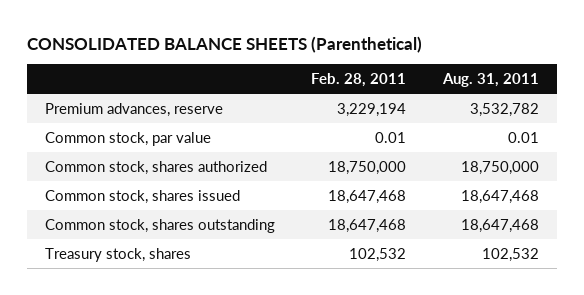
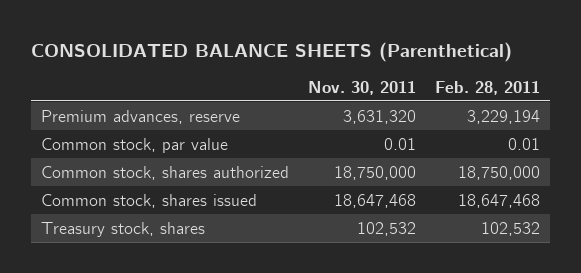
- | Feb. 28, 2011 | Aug. 31, 2011
+ | Nov. 30, 2011 | Feb. 28, 2011
- Common stock, shares outstanding | 18,647,468 | 18,647,468

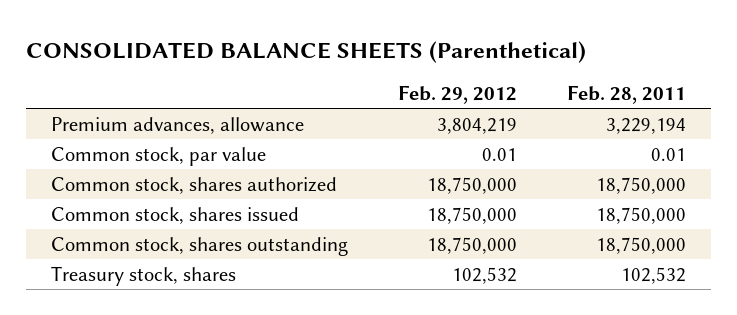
- | Nov. 30, 2011 | Feb. 28, 2011
+ | Feb. 29, 2012 | Feb. 28, 2011
- Premium advances, reserve | 3,631,320 | 3,229,194
+ Premium advances, allowance | 3,804,219 | 3,229,194
- Common stock, shares issued | 18,647,468 | 18,647,468
+ Common stock, shares issued | 18,750,000 | 18,750,000
+ Common stock, shares outstanding | 18,750,000 | 18,750,000

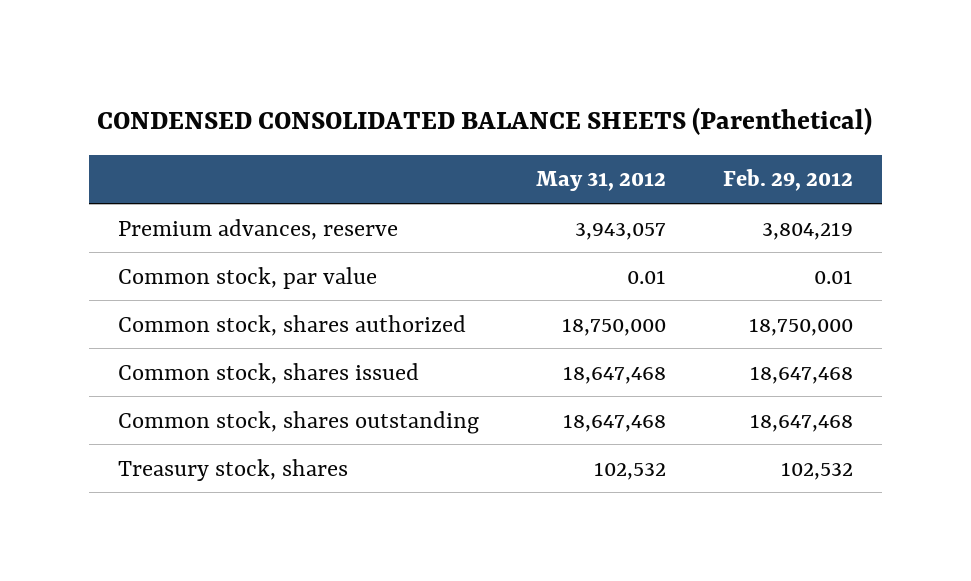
- CONSOLIDATED BALANCE SHEETS (Parenthetical)
+ CONDENSED CONSOLIDATED BALANCE SHEETS (Parenthetical)
- | Feb. 29, 2012 | Feb. 28, 2011
+ | May 31, 2012 | Feb. 29, 2012
- Premium advances, allowance | 3,804,219 | 3,229,194
+ Premium advances, reserve | 3,943,057 | 3,804,219
- Common stock, shares issued | 18,750,000 | 18,750,000
- Common stock, shares outstanding | 18,750,000 | 18,750,000
+ Common stock, shares issued | 18,647,468 | 18,647,468
+ Common stock, shares outstanding | 18,647,468 | 18,647,468

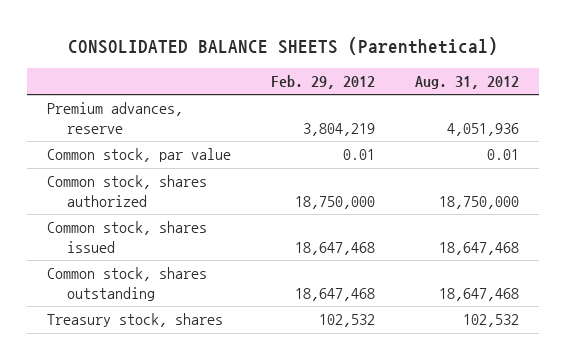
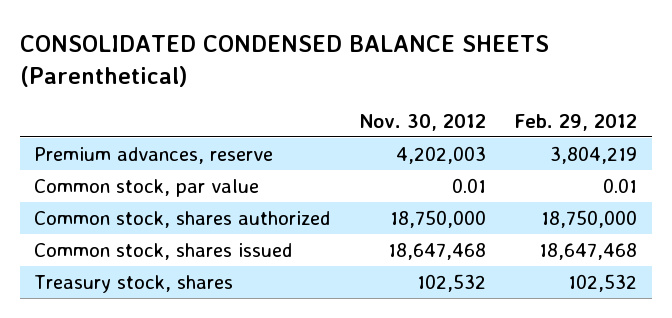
- CONSOLIDATED BALANCE SHEETS (Parenthetical)
+ CONSOLIDATED CONDENSED BALANCE SHEETS (Parenthetical)
- | Feb. 29, 2012 | Aug. 31, 2012
+ | Nov. 30, 2012 | Feb. 29, 2012
- Common stock, shares outstanding | 18,647,468 | 18,647,468

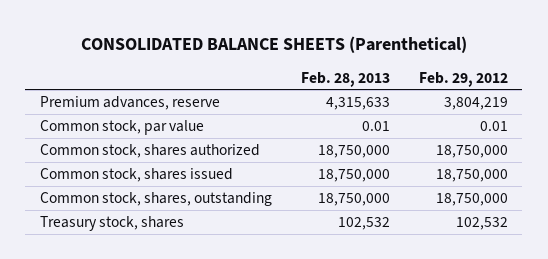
- CONSOLIDATED CONDENSED BALANCE SHEETS (Parenthetical)
+ CONSOLIDATED BALANCE SHEETS (Parenthetical)
- | Nov. 30, 2012 | Feb. 29, 2012
+ | Feb. 28, 2013 | Feb. 29, 2012
- Common stock, shares issued | 18,647,468 | 18,647,468
+ Common stock, shares issued | 18,750,000 | 18,750,000
+ Common stock, shares, outstanding | 18,750,000 | 18,750,000

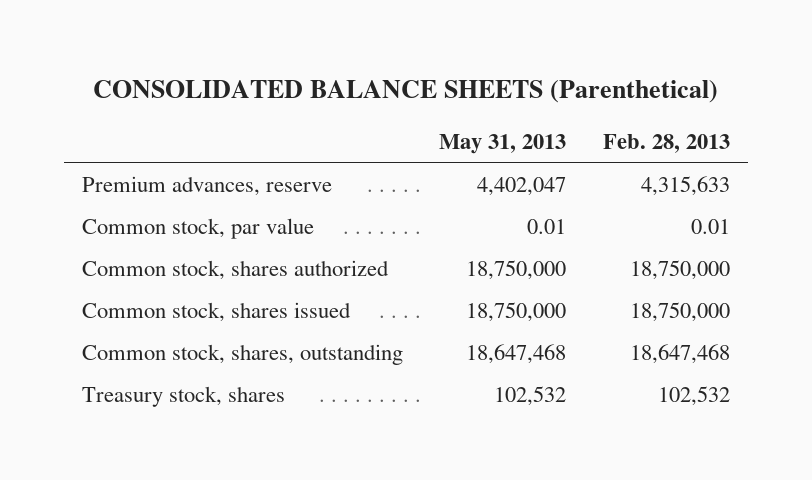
- | Feb. 28, 2013 | Feb. 29, 2012
+ | May 31, 2013 | Feb. 28, 2013
- Common stock, shares, outstanding | 18,750,000 | 18,750,000
+ Common stock, shares, outstanding | 18,647,468 | 18,647,468

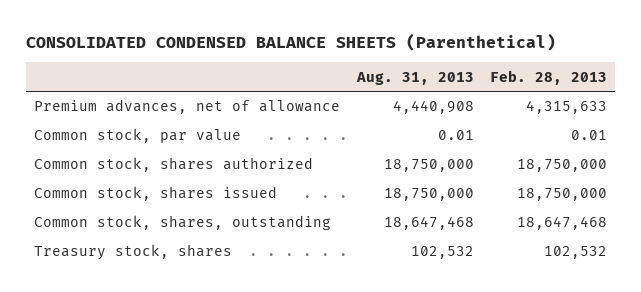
- CONSOLIDATED BALANCE SHEETS (Parenthetical)
+ CONSOLIDATED CONDENSED BALANCE SHEETS (Parenthetical)
- | May 31, 2013 | Feb. 28, 2013
+ | Aug. 31, 2013 | Feb. 28, 2013
- Premium advances, reserve | 4,402,047 | 4,315,633
+ Premium advances, net of allowance | 4,440,908 | 4,315,633

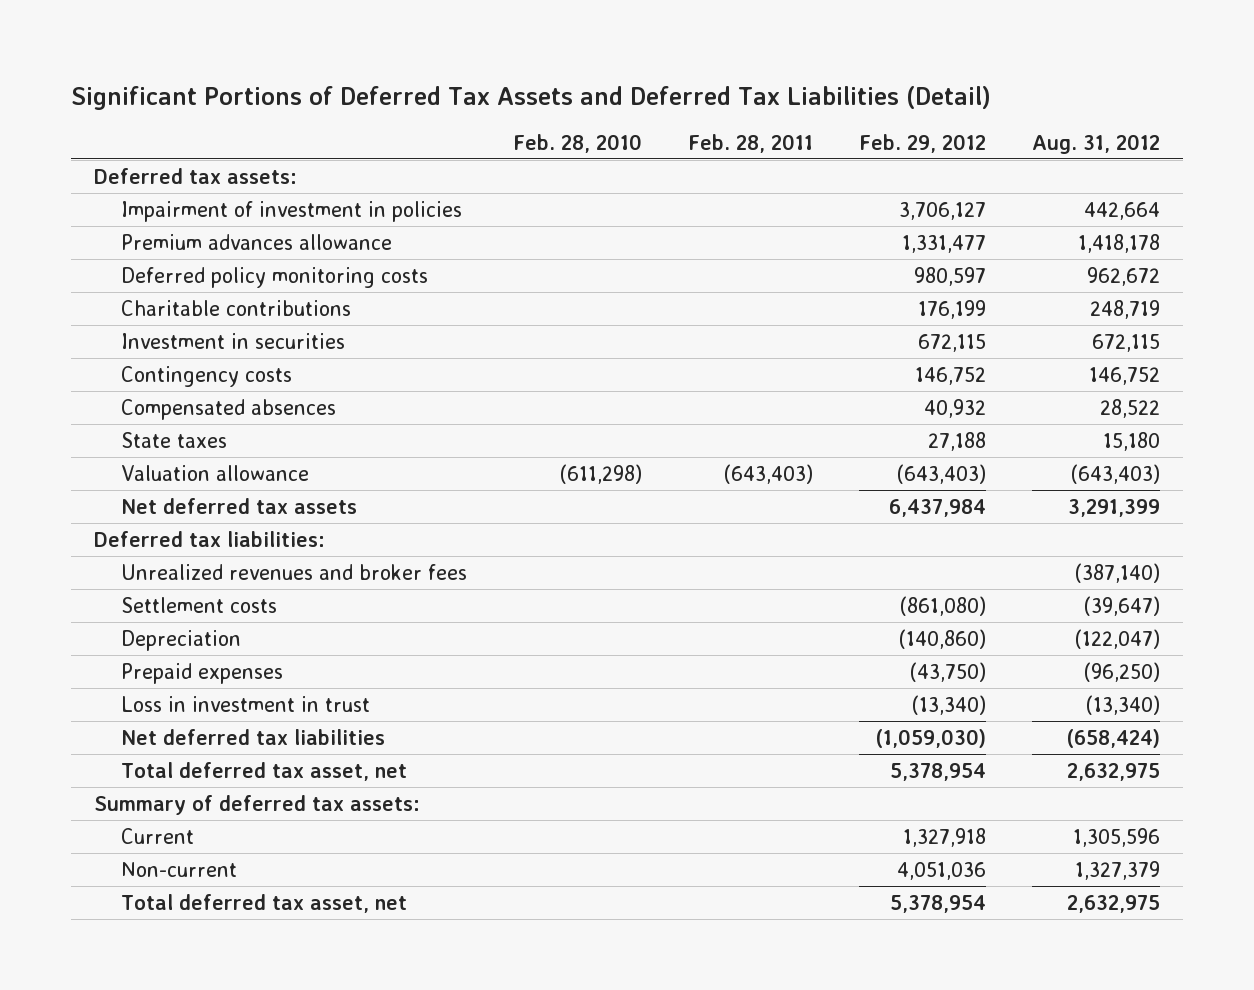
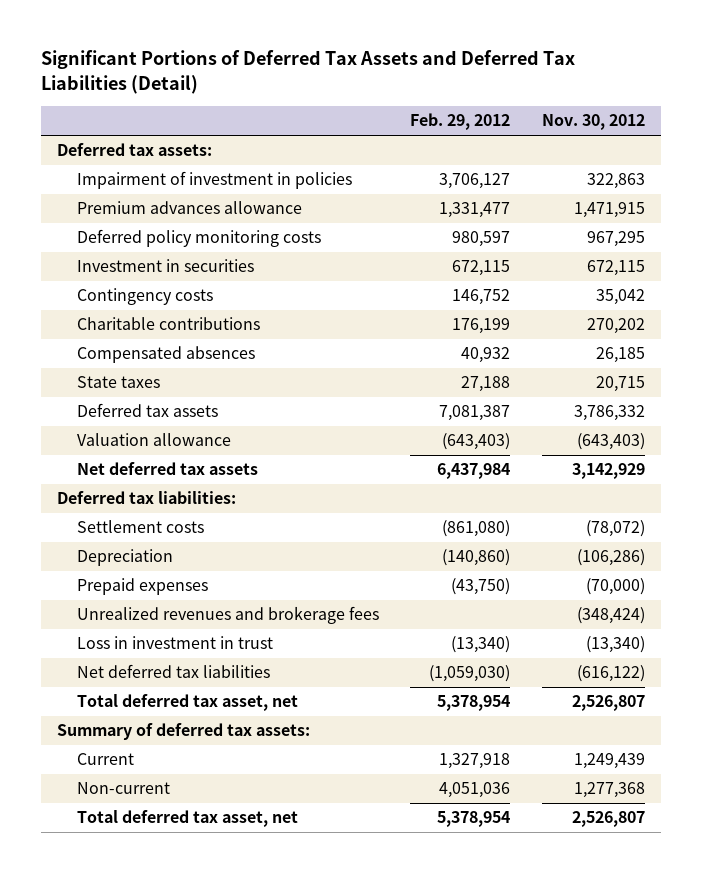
- | Feb. 28, 2010 | Feb. 28, 2011 | Feb. 29, 2012 | Aug. 31, 2012
+ | Feb. 29, 2012 | Nov. 30, 2012
moved down: Charitable contributions | 176,199 | 270,202
+ Deferred tax assets | 7,081,387 | 3,786,332
- Unrealized revenues and broker fees | | | | (387,140)
+ Unrealized revenues and brokerage fees | | (348,424)

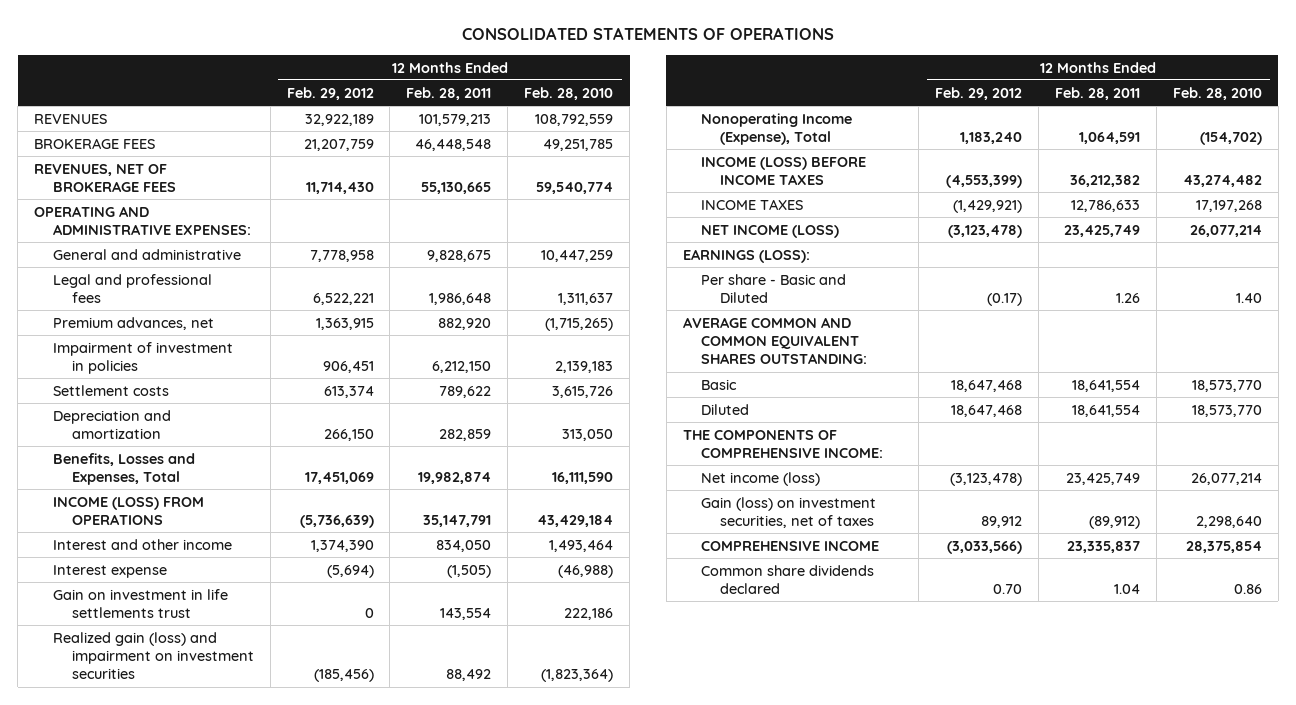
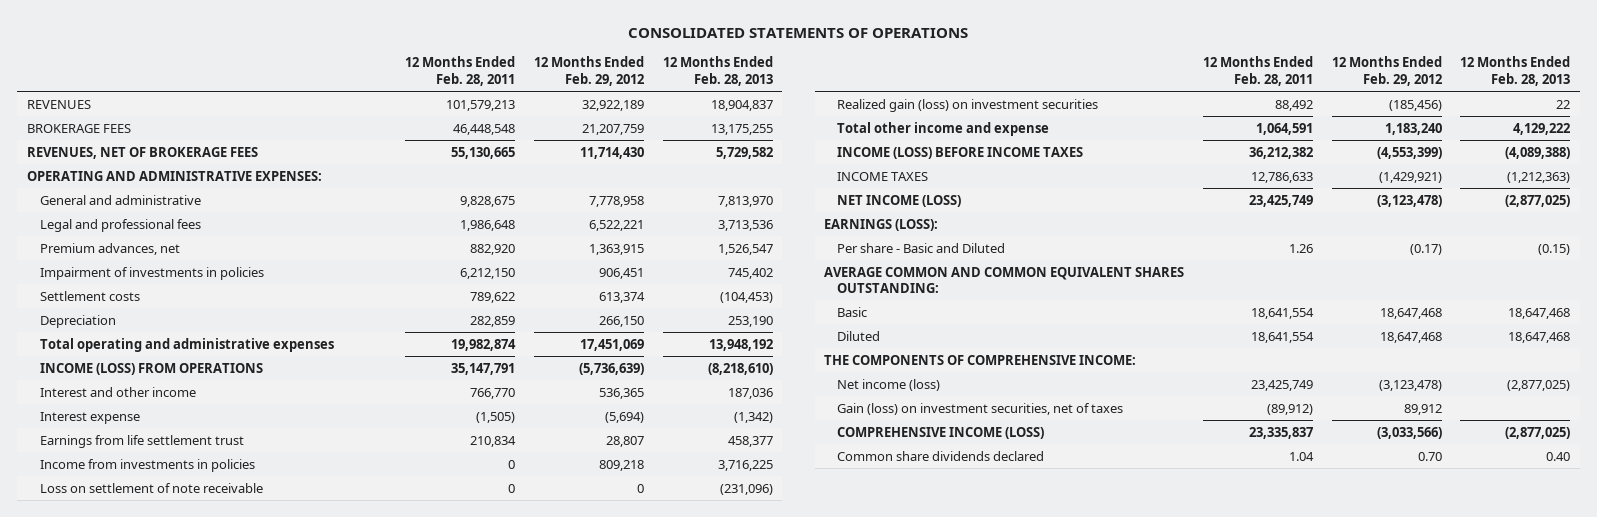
- | 12 Months Ended Feb. 29, 2012 | 12 Months Ended Feb. 28, 2011 | 12 Months Ended Feb. 28, 2010
+ | 12 Months Ended Feb. 28, 2011 | 12 Months Ended Feb. 29, 2012 | 12 Months Ended Feb. 28, 2013
- Impairment of investment in policies | 906,451 | 6,212,150 | 2,139,183
+ Impairment of investments in policies | 6,212,150 | 906,451 | 745,402
- Depreciation and amortization | 266,150 | 282,859 | 313,050
- Benefits, Losses and Expenses, Total | 17,451,069 | 19,982,874 | 16,111,590
+ Depreciation | 282,859 | 266,150 | 253,190
+ Total operating and administrative expenses | 19,982,874 | 17,451,069 | 13,948,192
- Interest and other income | 1,374,390 | 834,050 | 1,493,464
+ Interest and other income | 766,770 | 536,365 | 187,036
- Gain on investment in life settlements trust | 0 | 143,554 | 222,186
- Realized gain (loss) and impairment on investment securities | (185,456) | 88,492 | (1,823,364)
- Nonoperating Income (Expense), Total | 1,183,240 | 1,064,591 | (154,702)
+ Earnings from life settlement trust | 210,834 | 28,807 | 458,377
+ Income from investments in policies | 0 | 809,218 | 3,716,225
+ Loss on settlement of note receivable | 0 | 0 | (231,096)
+ Realized gain (loss) on investment securities | 88,492 | (185,456) | 22
+ Total other income and expense | 1,064,591 | 1,183,240 | 4,129,222
- COMPREHENSIVE INCOME | (3,033,566) | 23,335,837 | 28,375,854
+ COMPREHENSIVE INCOME (LOSS) | 23,335,837 | (3,033,566) | (2,877,025)

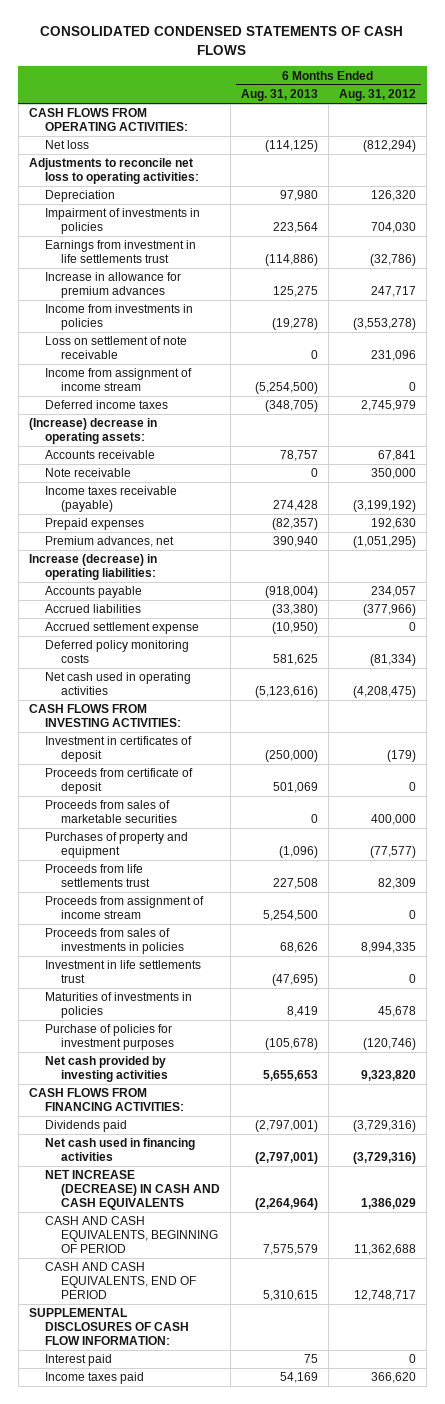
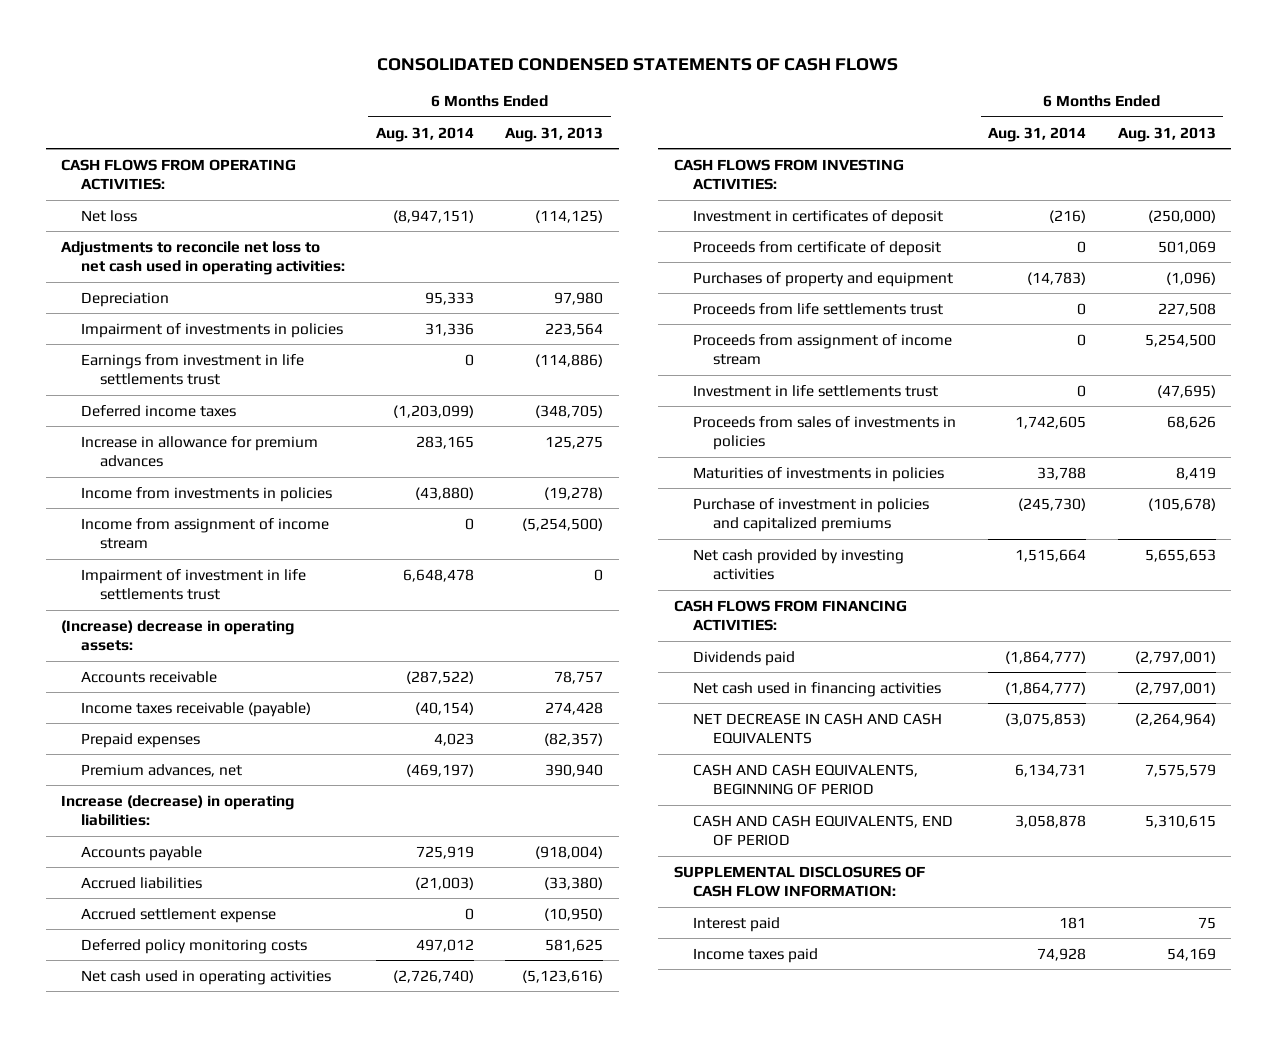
- | 6 Months Ended Aug. 31, 2013 | 6 Months Ended Aug. 31, 2012
+ | 6 Months Ended Aug. 31, 2014 | 6 Months Ended Aug. 31, 2013
- Adjustments to reconcile net loss to operating activities:
+ Adjustments to reconcile net loss to net cash used in operating activities:
moved up: Deferred income taxes | (1,203,099) | (348,705)
- Loss on settlement of note receivable | 0 | 231,096
+ Impairment of investment in life settlements trust | 6,648,478 | 0
- Note receivable | 0 | 350,000
- Proceeds from sales of marketable securities | 0 | 400,000
moved down: Proceeds from sales of investments in policies | 1,742,605 | 68,626
- Purchase of policies for investment purposes | (105,678) | (120,746)
+ Purchase of investment in policies and capitalized premiums | (245,730) | (105,678)
- NET INCREASE (DECREASE) IN CASH AND CASH EQUIVALENTS | (2,264,964) | 1,386,029
+ NET DECREASE IN CASH AND CASH EQUIVALENTS | (3,075,853) | (2,264,964)

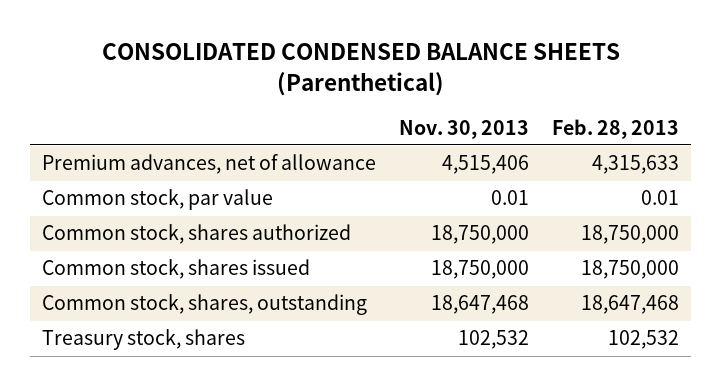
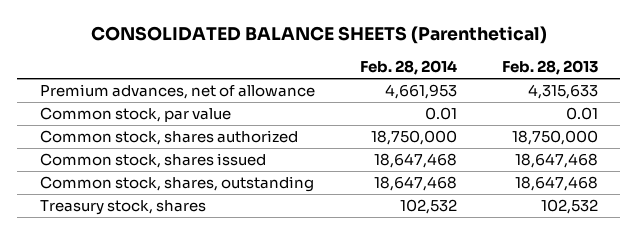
- CONSOLIDATED CONDENSED BALANCE SHEETS (Parenthetical)
+ CONSOLIDATED BALANCE SHEETS (Parenthetical)
- | Nov. 30, 2013 | Feb. 28, 2013
+ | Feb. 28, 2014 | Feb. 28, 2013
- Common stock, shares issued | 18,750,000 | 18,750,000
+ Common stock, shares issued | 18,647,468 | 18,647,468

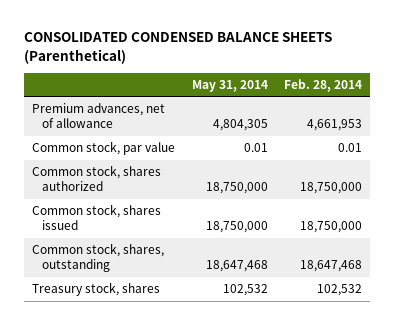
- CONSOLIDATED BALANCE SHEETS (Parenthetical)
+ CONSOLIDATED CONDENSED BALANCE SHEETS (Parenthetical)
- | Feb. 28, 2014 | Feb. 28, 2013
+ | May 31, 2014 | Feb. 28, 2014
- Common stock, shares issued | 18,647,468 | 18,647,468
+ Common stock, shares issued | 18,750,000 | 18,750,000

